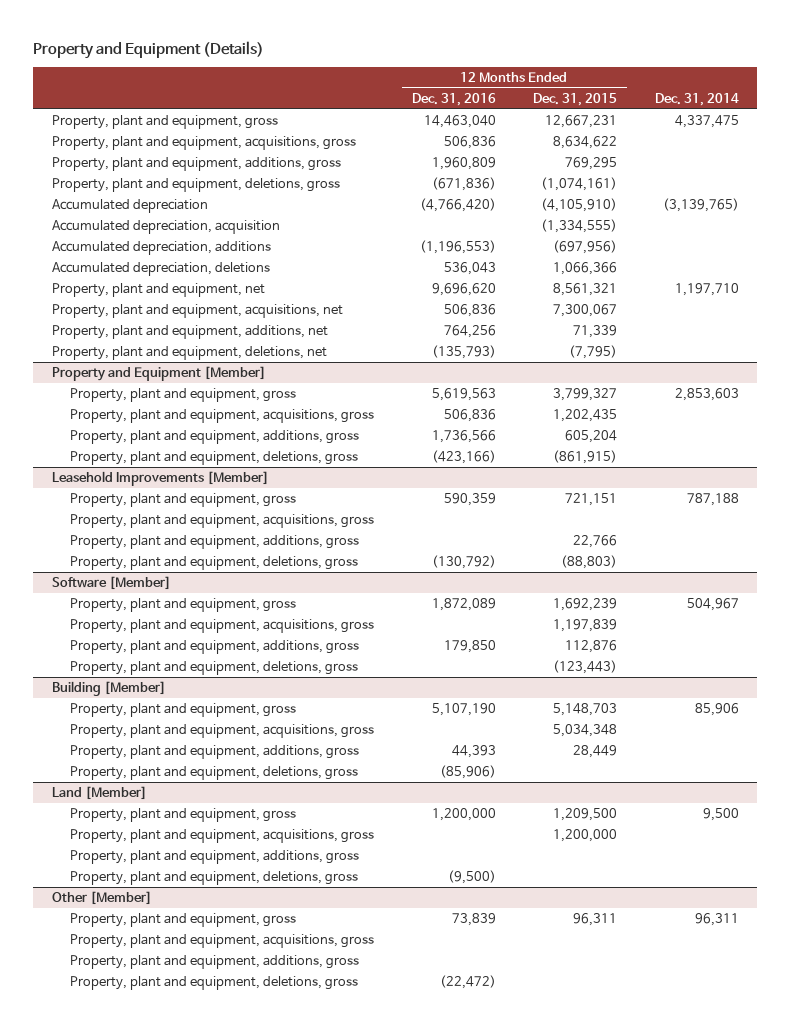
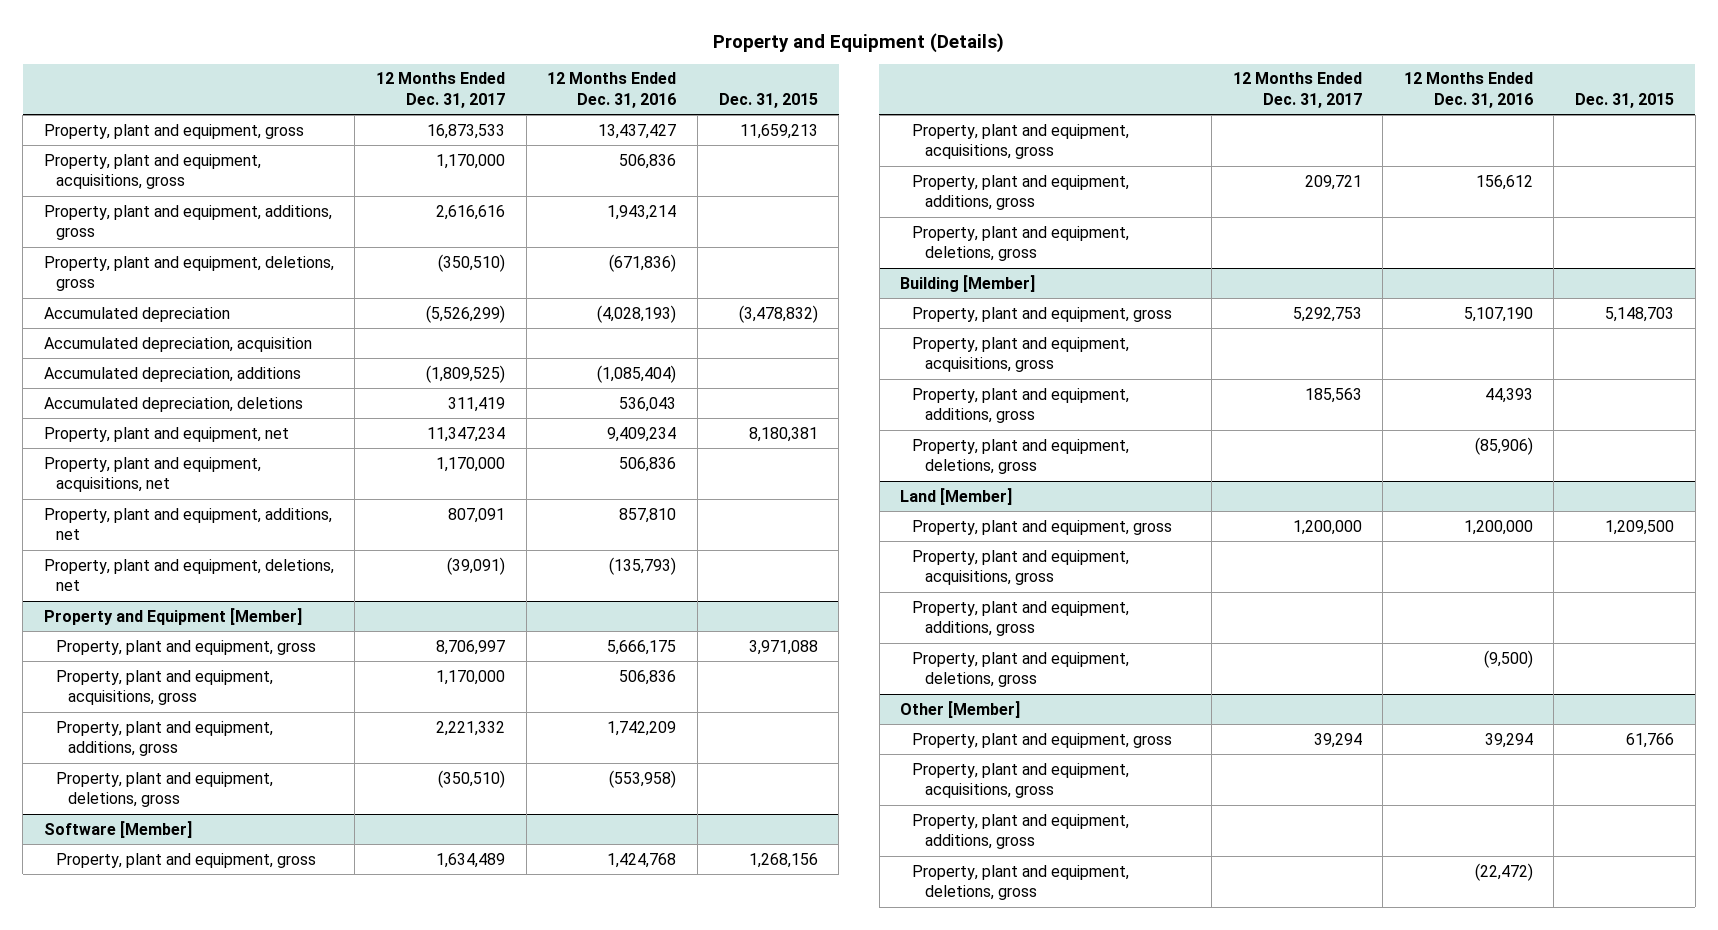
- | 12 Months Ended Dec. 31, 2016 | 12 Months Ended Dec. 31, 2015 | Dec. 31, 2014
+ | 12 Months Ended Dec. 31, 2017 | 12 Months Ended Dec. 31, 2016 | Dec. 31, 2015
- Property, plant and equipment, gross | 14,463,040 | 12,667,231 | 4,337,475
+ Property, plant and equipment, gross | 16,873,533 | 13,437,427 | 11,659,213
- Property, plant and equipment, additions, gross | 1,960,809 | 769,295 |
+ Property, plant and equipment, additions, gross | 2,616,616 | 1,943,214 |
- Accumulated depreciation | (4,766,420) | (4,105,910) | (3,139,765)
+ Accumulated depreciation | (5,526,299) | (4,028,193) | (3,478,832)
- Accumulated depreciation, additions | (1,196,553) | (697,956) |
+ Accumulated depreciation, additions | (1,809,525) | (1,085,404) |
- Property, plant and equipment, net | 9,696,620 | 8,561,321 | 1,197,710
+ Property, plant and equipment, net | 11,347,234 | 9,409,234 | 8,180,381
- Property, plant and equipment, additions, net | 764,256 | 71,339 |
+ Property, plant and equipment, additions, net | 807,091 | 857,810 |
@ Property and Equipment [Member]
- Property, plant and equipment, gross | 5,619,563 | 3,799,327 | 2,853,603
+ Property, plant and equipment, gross | 8,706,997 | 5,666,175 | 3,971,088
- Property, plant and equipment, additions, gross | 1,736,566 | 605,204 |
- Property, plant and equipment, deletions, gross | (423,166) | (861,915) |
- Leasehold Improvements [Member]
- Property, plant and equipment, gross | 590,359 | 721,151 | 787,188
- Property, plant and equipment, acquisitions, gross
- Property, plant and equipment, additions, gross | | 22,766 |
- Property, plant and equipment, deletions, gross | (130,792) | (88,803) |
@ Property and Equipment [Member]
+ Property, plant and equipment, additions, gross | 2,221,332 | 1,742,209 |
+ Property, plant and equipment, deletions, gross | (350,510) | (553,958) |
@ Software [Member]
- Property, plant and equipment, gross | 1,872,089 | 1,692,239 | 504,967
+ Property, plant and equipment, gross | 1,634,489 | 1,424,768 | 1,268,156
- Property, plant and equipment, additions, gross | 179,850 | 112,876 |
+ Property, plant and equipment, additions, gross | 209,721 | 156,612 |
@ Other [Member]
- Property, plant and equipment, gross | 73,839 | 96,311 | 96,311
+ Property, plant and equipment, gross | 39,294 | 39,294 | 61,766

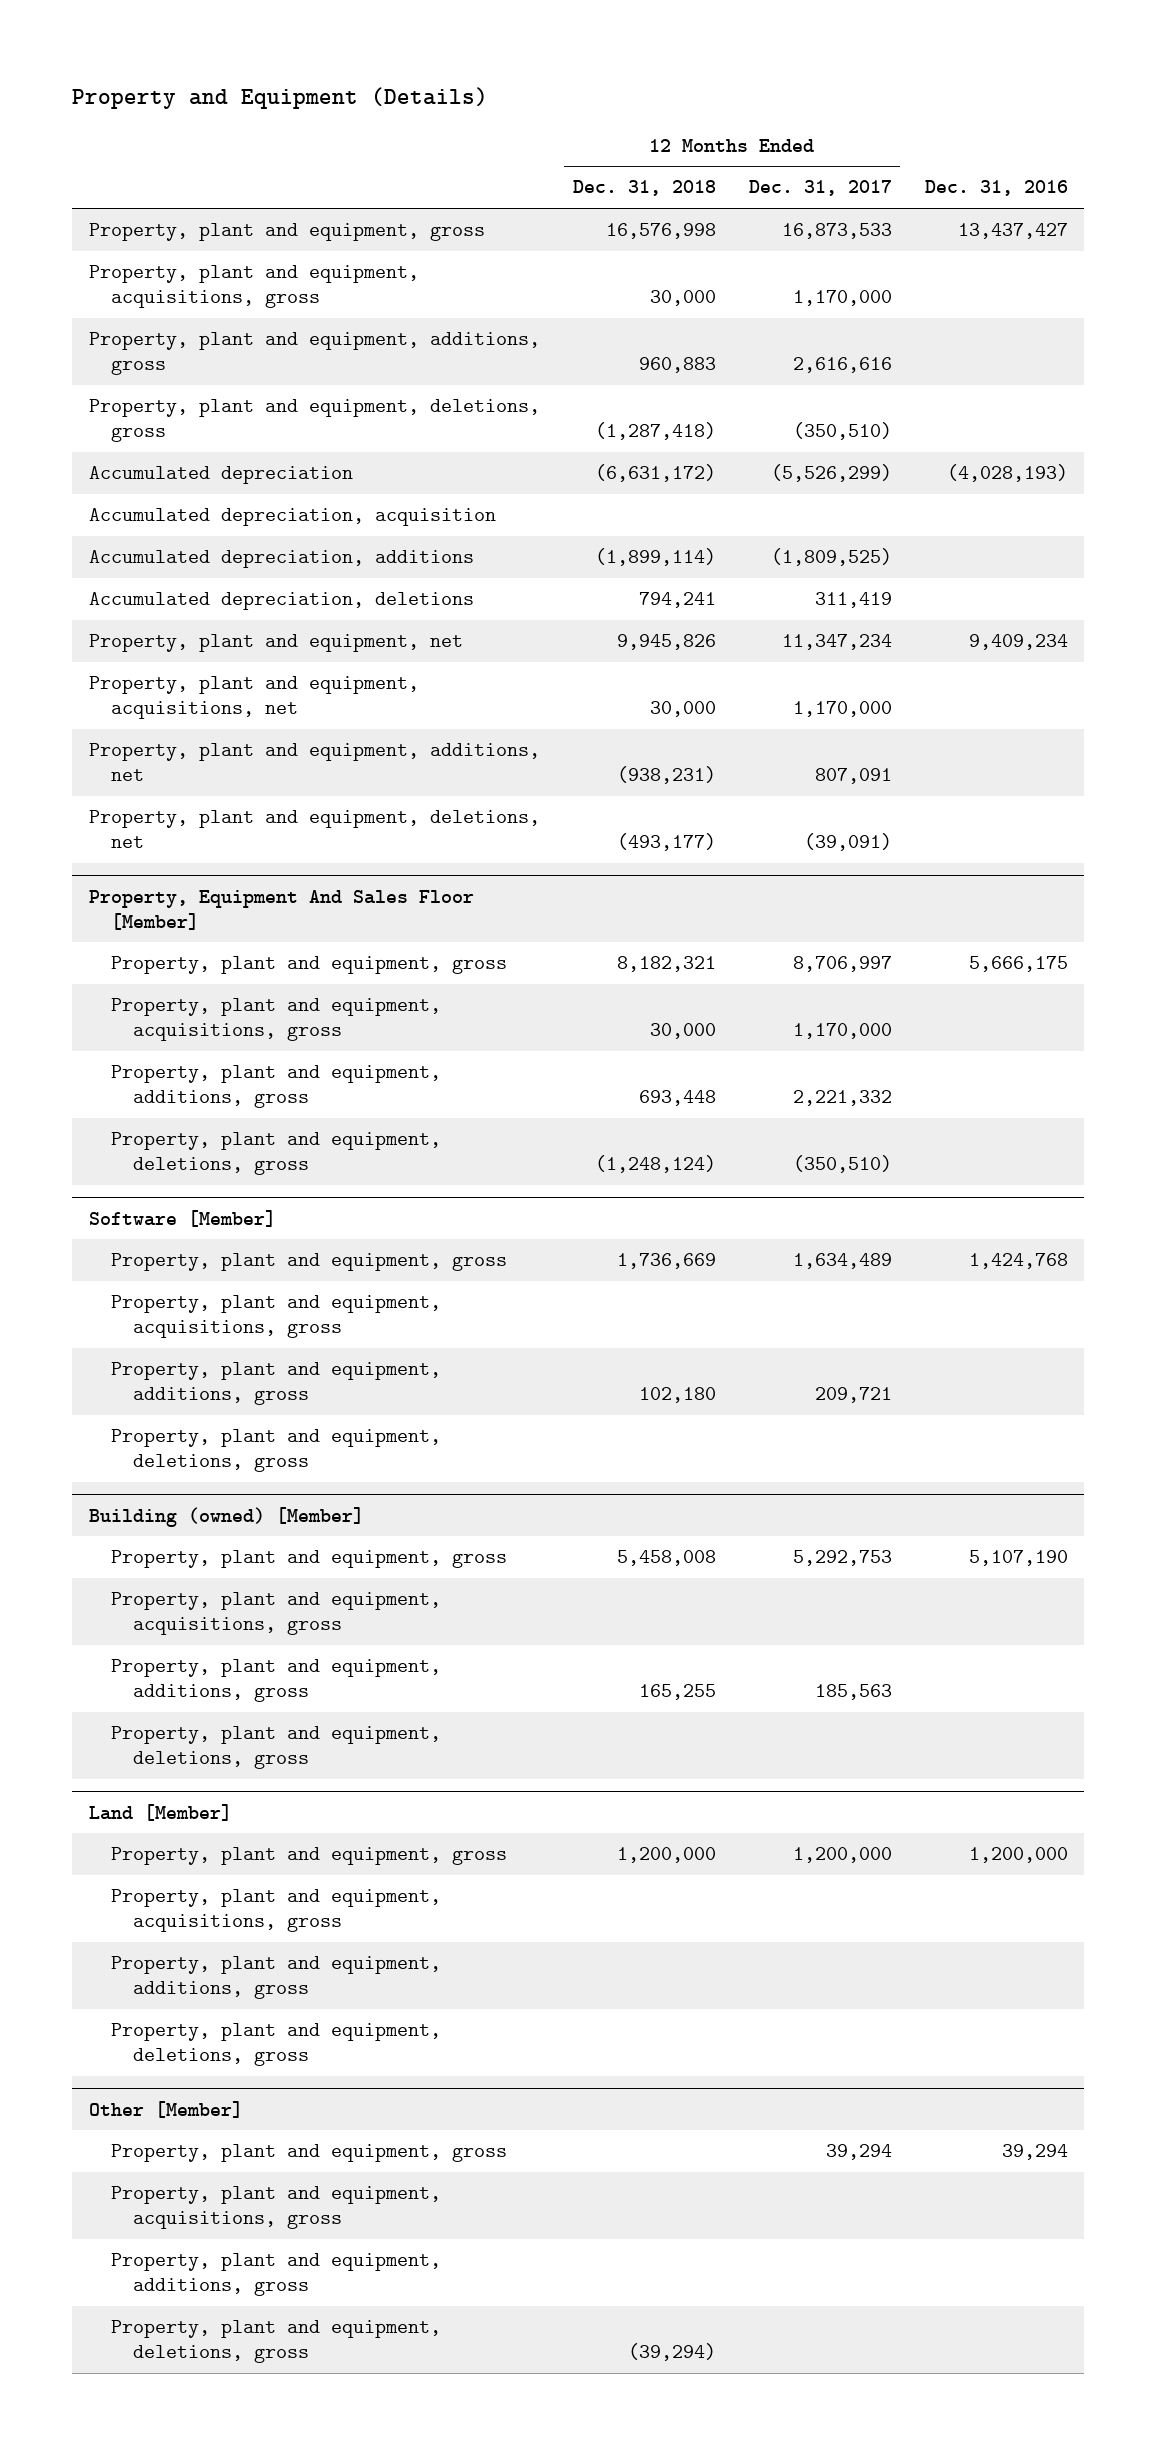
- | 12 Months Ended Dec. 31, 2017 | 12 Months Ended Dec. 31, 2016 | Dec. 31, 2015
+ | 12 Months Ended Dec. 31, 2018 | 12 Months Ended Dec. 31, 2017 | Dec. 31, 2016
- Property and Equipment [Member]
+ Property, Equipment And Sales Floor [Member]
- Building [Member]
+ Building (owned) [Member]

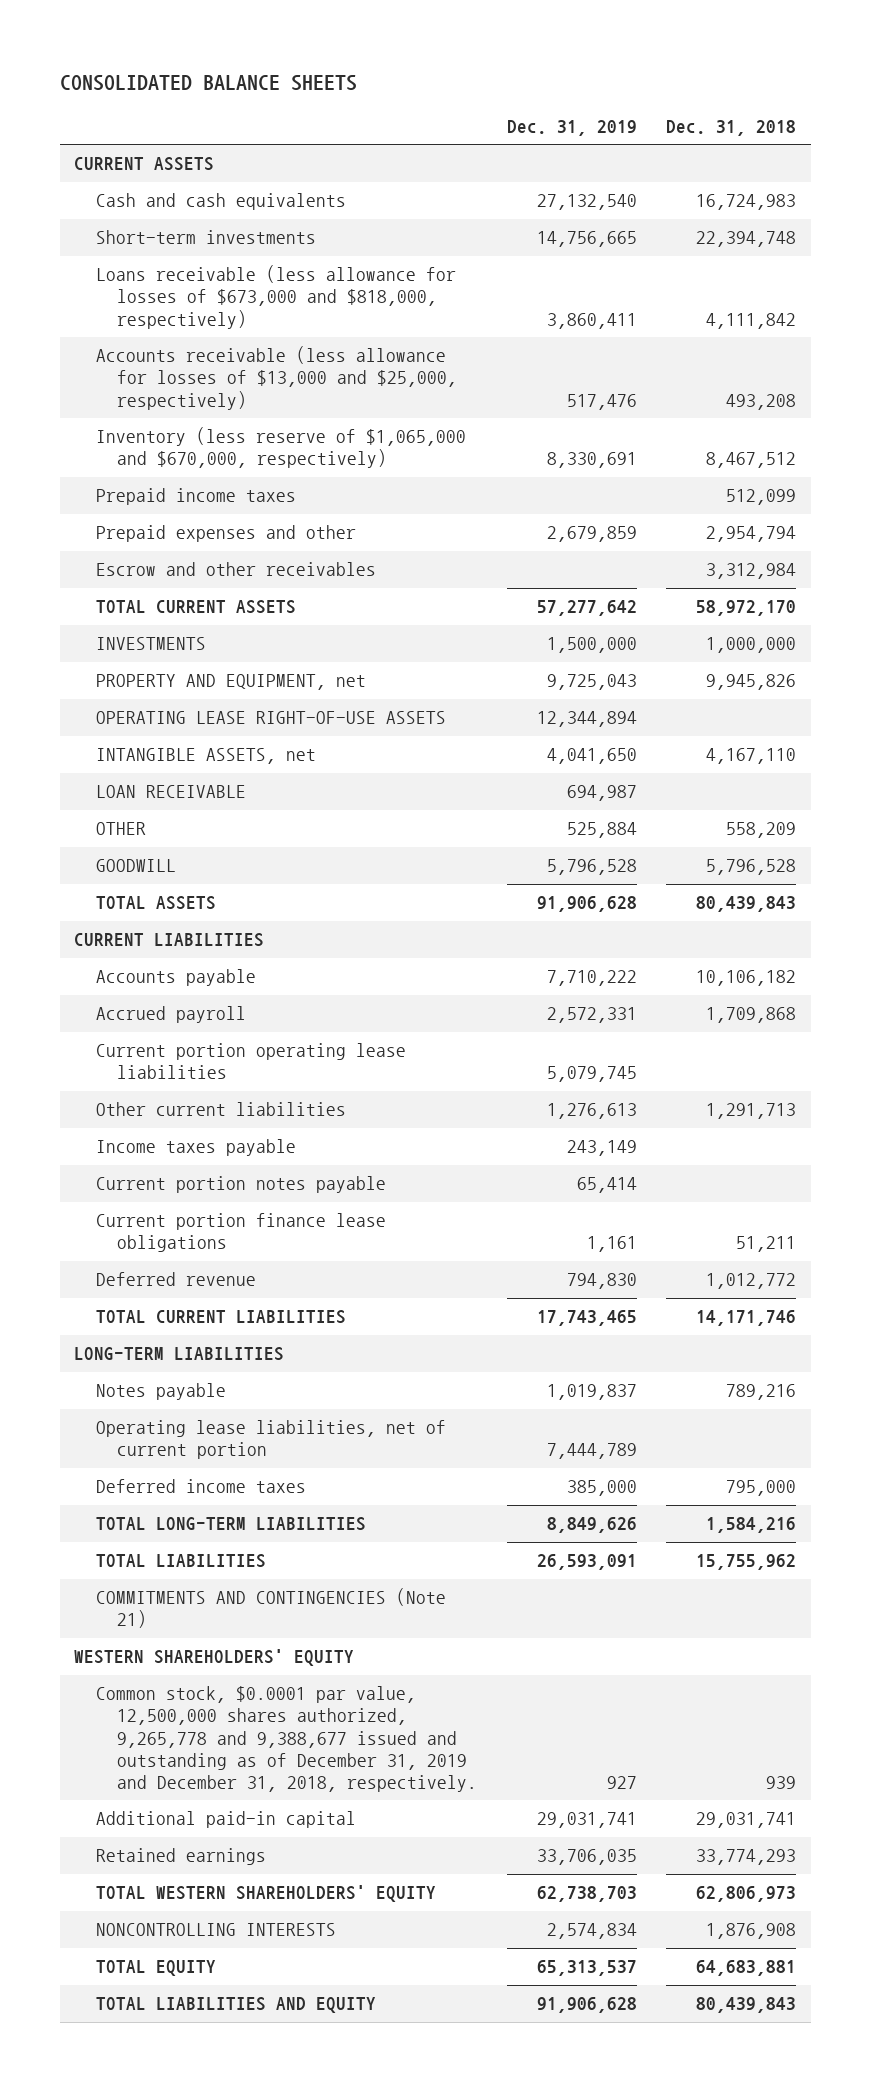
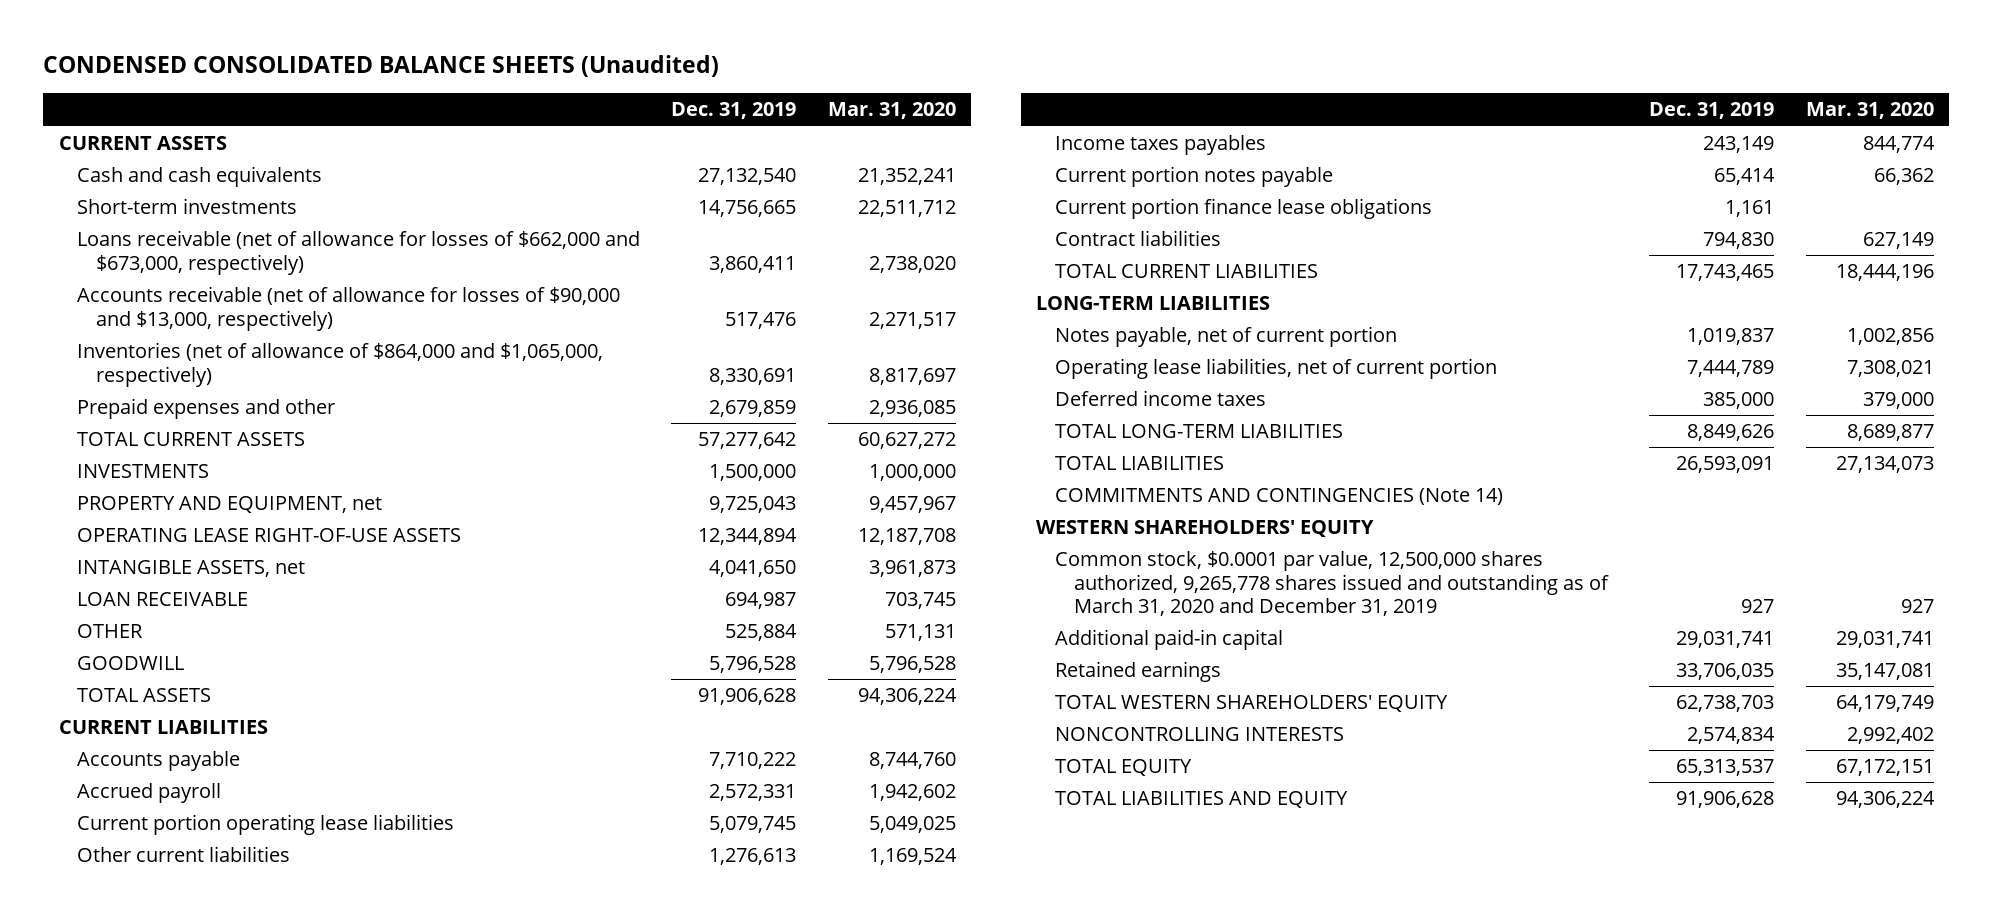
- CONSOLIDATED BALANCE SHEETS
+ CONDENSED CONSOLIDATED BALANCE SHEETS (Unaudited)
- | Dec. 31, 2019 | Dec. 31, 2018
+ | Dec. 31, 2019 | Mar. 31, 2020
- Loans receivable (less allowance for losses of $673,000 and $818,000, respectively) | 3,860,411 | 4,111,842
- Accounts receivable (less allowance for losses of $13,000 and $25,000, respectively) | 517,476 | 493,208
- Inventory (less reserve of $1,065,000 and $670,000, respectively) | 8,330,691 | 8,467,512
- Prepaid income taxes | | 512,099
+ Loans receivable (net of allowance for losses of $662,000 and $673,000, respectively) | 3,860,411 | 2,738,020
+ Accounts receivable (net of allowance for losses of $90,000 and $13,000, respectively) | 517,476 | 2,271,517
+ Inventories (net of allowance of $864,000 and $1,065,000, respectively) | 8,330,691 | 8,817,697
- Escrow and other receivables | | 3,312,984
- Income taxes payable | 243,149 |
+ Income taxes payables | 243,149 | 844,774
- Deferred revenue | 794,830 | 1,012,772
+ Contract liabilities | 794,830 | 627,149
- Notes payable | 1,019,837 | 789,216
+ Notes payable, net of current portion | 1,019,837 | 1,002,856
- COMMITMENTS AND CONTINGENCIES (Note 21)
+ COMMITMENTS AND CONTINGENCIES (Note 14)
- Common stock, $0.0001 par value, 12,500,000 shares authorized, 9,265,778 and 9,388,677 issued and outstanding as of December 31, 2019 and December 31, 2018, respectively. | 927 | 939
+ Common stock, $0.0001 par value, 12,500,000 shares authorized, 9,265,778 shares issued and outstanding as of March 31, 2020 and December 31, 2019 | 927 | 927

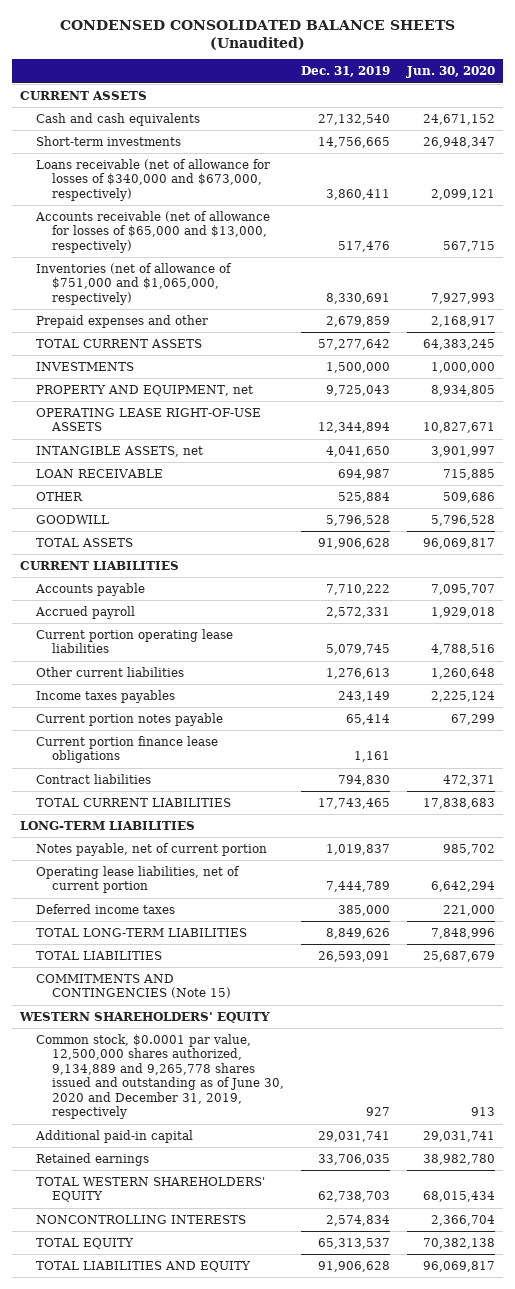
- | Dec. 31, 2019 | Mar. 31, 2020
+ | Dec. 31, 2019 | Jun. 30, 2020
- Loans receivable (net of allowance for losses of $662,000 and $673,000, respectively) | 3,860,411 | 2,738,020
- Accounts receivable (net of allowance for losses of $90,000 and $13,000, respectively) | 517,476 | 2,271,517
- Inventories (net of allowance of $864,000 and $1,065,000, respectively) | 8,330,691 | 8,817,697
+ Loans receivable (net of allowance for losses of $340,000 and $673,000, respectively) | 3,860,411 | 2,099,121
+ Accounts receivable (net of allowance for losses of $65,000 and $13,000, respectively) | 517,476 | 567,715
+ Inventories (net of allowance of $751,000 and $1,065,000, respectively) | 8,330,691 | 7,927,993
- COMMITMENTS AND CONTINGENCIES (Note 14)
+ COMMITMENTS AND CONTINGENCIES (Note 15)
- Common stock, $0.0001 par value, 12,500,000 shares authorized, 9,265,778 shares issued and outstanding as of March 31, 2020 and December 31, 2019 | 927 | 927
+ Common stock, $0.0001 par value, 12,500,000 shares authorized, 9,134,889 and 9,265,778 shares issued and outstanding as of June 30, 2020 and December 31, 2019, respectively | 927 | 913

